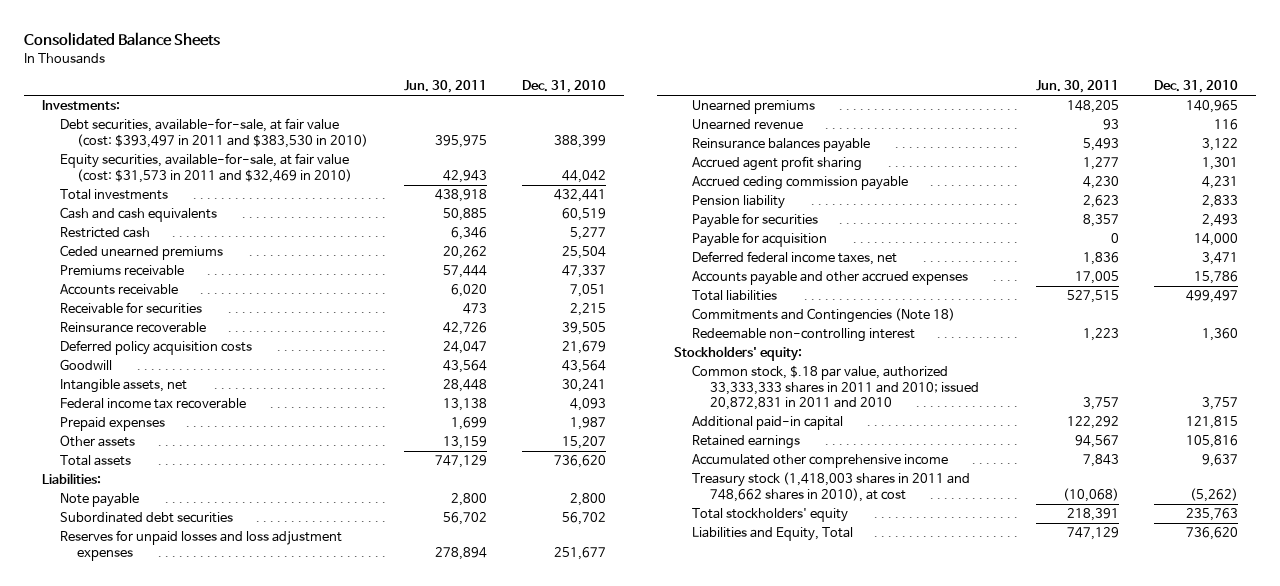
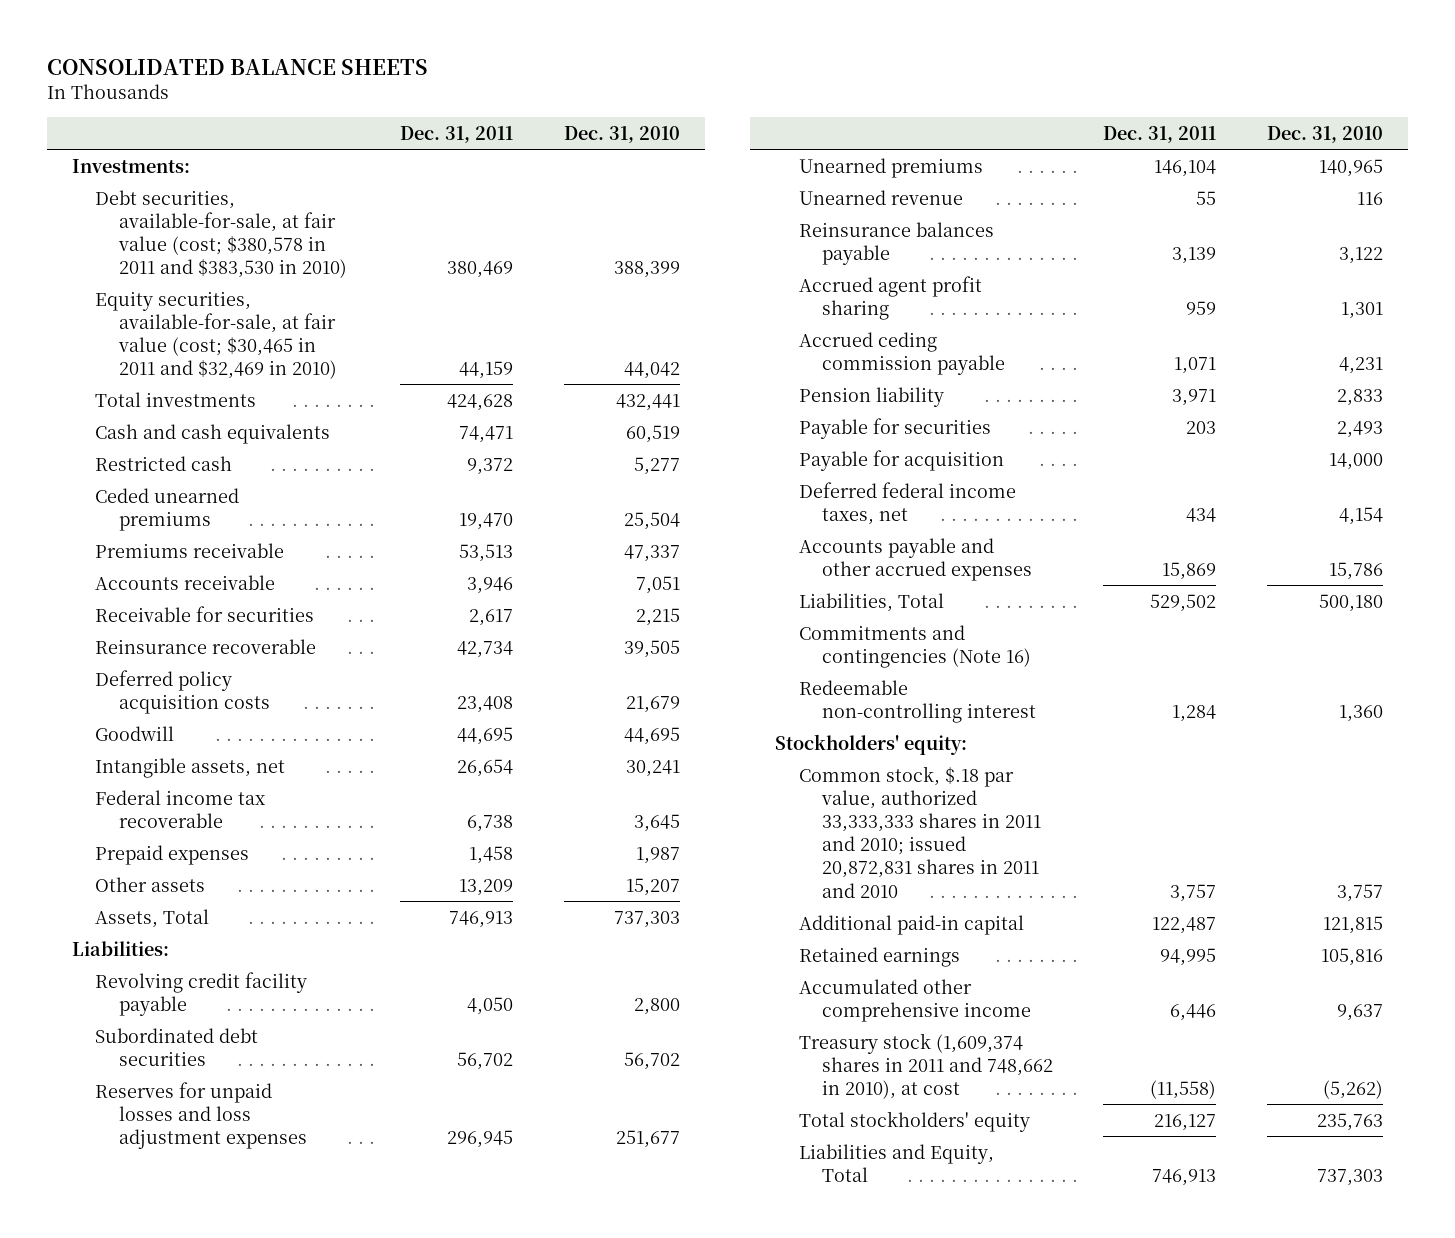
- Consolidated Balance Sheets
+ CONSOLIDATED BALANCE SHEETS
- | Jun. 30, 2011 | Dec. 31, 2010
+ | Dec. 31, 2011 | Dec. 31, 2010
- Debt securities, available-for-sale, at fair value (cost: $393,497 in 2011 and $383,530 in 2010) | 395,975 | 388,399
- Equity securities, available-for-sale, at fair value (cost: $31,573 in 2011 and $32,469 in 2010) | 42,943 | 44,042
+ Debt securities, available-for-sale, at fair value (cost; $380,578 in 2011 and $383,530 in 2010) | 380,469 | 388,399
+ Equity securities, available-for-sale, at fair value (cost; $30,465 in 2011 and $32,469 in 2010) | 44,159 | 44,042
- Goodwill | 43,564 | 43,564
+ Goodwill | 44,695 | 44,695
- Federal income tax recoverable | 13,138 | 4,093
+ Federal income tax recoverable | 6,738 | 3,645
- Total assets | 747,129 | 736,620
+ Assets, Total | 746,913 | 737,303
- Note payable | 2,800 | 2,800
+ Revolving credit facility payable | 4,050 | 2,800
- Deferred federal income taxes, net | 1,836 | 3,471
+ Deferred federal income taxes, net | 434 | 4,154
- Total liabilities | 527,515 | 499,497
- Commitments and Contingencies (Note 18)
+ Liabilities, Total | 529,502 | 500,180
+ Commitments and contingencies (Note 16)
- Common stock, $.18 par value, authorized 33,333,333 shares in 2011 and 2010; issued 20,872,831 in 2011 and 2010 | 3,757 | 3,757
+ Common stock, $.18 par value, authorized 33,333,333 shares in 2011 and 2010; issued 20,872,831 shares in 2011 and 2010 | 3,757 | 3,757
- Treasury stock (1,418,003 shares in 2011 and 748,662 shares in 2010), at cost | (10,068) | (5,262)
+ Treasury stock (1,609,374 shares in 2011 and 748,662 in 2010), at cost | (11,558) | (5,262)
- Liabilities and Equity, Total | 747,129 | 736,620
+ Liabilities and Equity, Total | 746,913 | 737,303

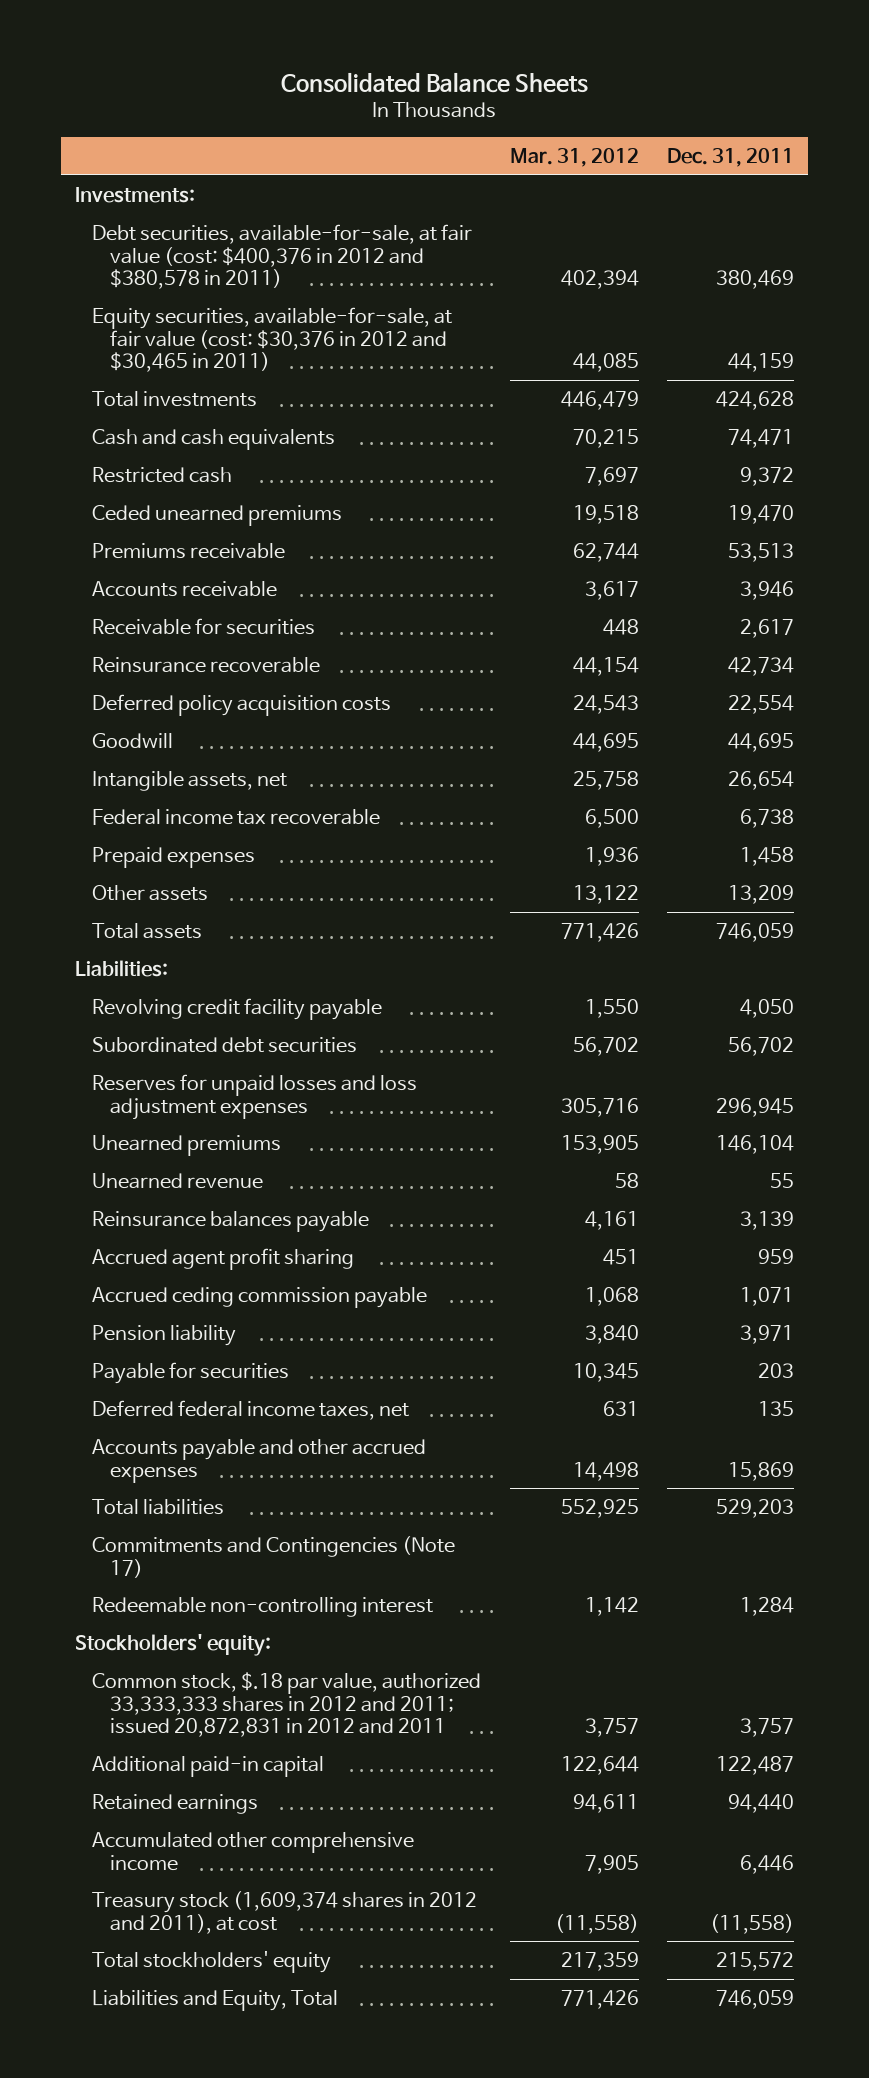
- CONSOLIDATED BALANCE SHEETS
+ Consolidated Balance Sheets
- | Dec. 31, 2011 | Dec. 31, 2010
+ | Mar. 31, 2012 | Dec. 31, 2011
- Debt securities, available-for-sale, at fair value (cost; $380,578 in 2011 and $383,530 in 2010) | 380,469 | 388,399
- Equity securities, available-for-sale, at fair value (cost; $30,465 in 2011 and $32,469 in 2010) | 44,159 | 44,042
+ Debt securities, available-for-sale, at fair value (cost: $400,376 in 2012 and $380,578 in 2011) | 402,394 | 380,469
+ Equity securities, available-for-sale, at fair value (cost: $30,376 in 2012 and $30,465 in 2011) | 44,085 | 44,159
- Deferred policy acquisition costs | 23,408 | 21,679
+ Deferred policy acquisition costs | 24,543 | 22,554
- Assets, Total | 746,913 | 737,303
+ Total assets | 771,426 | 746,059
- Payable for acquisition | | 14,000
- Deferred federal income taxes, net | 434 | 4,154
+ Deferred federal income taxes, net | 631 | 135
- Liabilities, Total | 529,502 | 500,180
- Commitments and contingencies (Note 16)
+ Total liabilities | 552,925 | 529,203
+ Commitments and Contingencies (Note 17)
- Common stock, $.18 par value, authorized 33,333,333 shares in 2011 and 2010; issued 20,872,831 shares in 2011 and 2010 | 3,757 | 3,757
+ Common stock, $.18 par value, authorized 33,333,333 shares in 2012 and 2011; issued 20,872,831 in 2012 and 2011 | 3,757 | 3,757
- Retained earnings | 94,995 | 105,816
+ Retained earnings | 94,611 | 94,440
- Treasury stock (1,609,374 shares in 2011 and 748,662 in 2010), at cost | (11,558) | (5,262)
- Total stockholders' equity | 216,127 | 235,763
- Liabilities and Equity, Total | 746,913 | 737,303
+ Treasury stock (1,609,374 shares in 2012 and 2011), at cost | (11,558) | (11,558)
+ Total stockholders' equity | 217,359 | 215,572
+ Liabilities and Equity, Total | 771,426 | 746,059

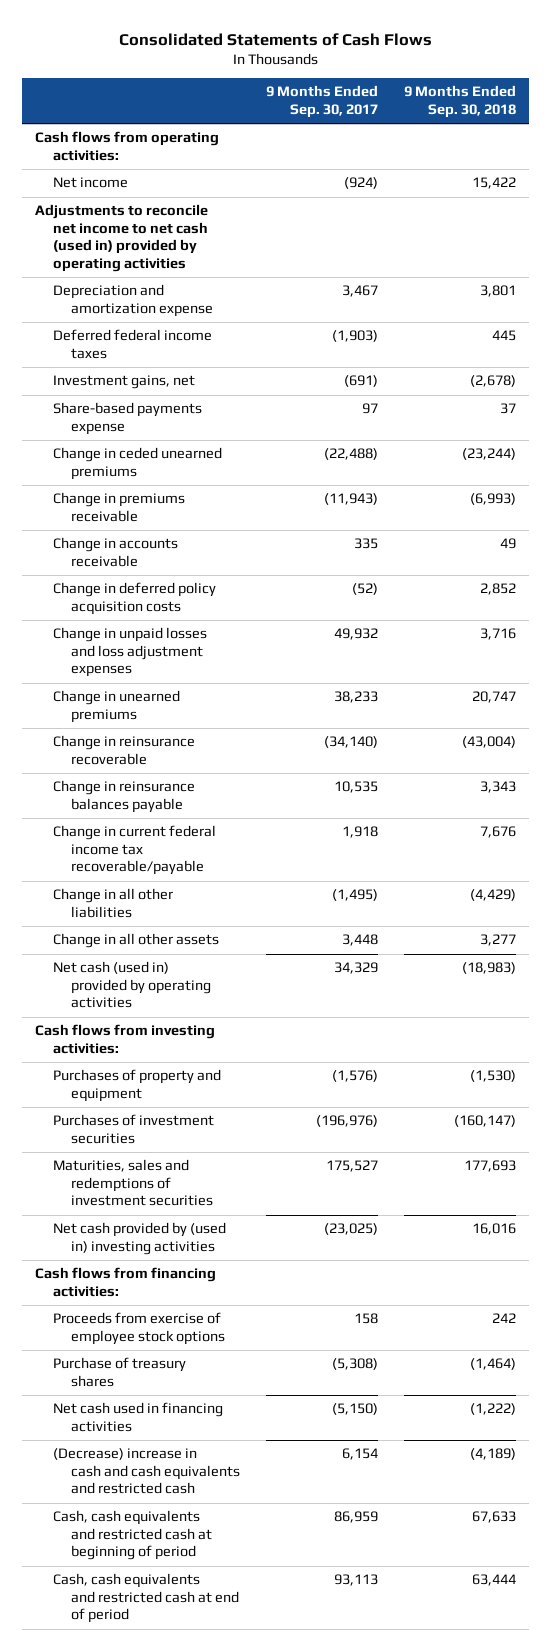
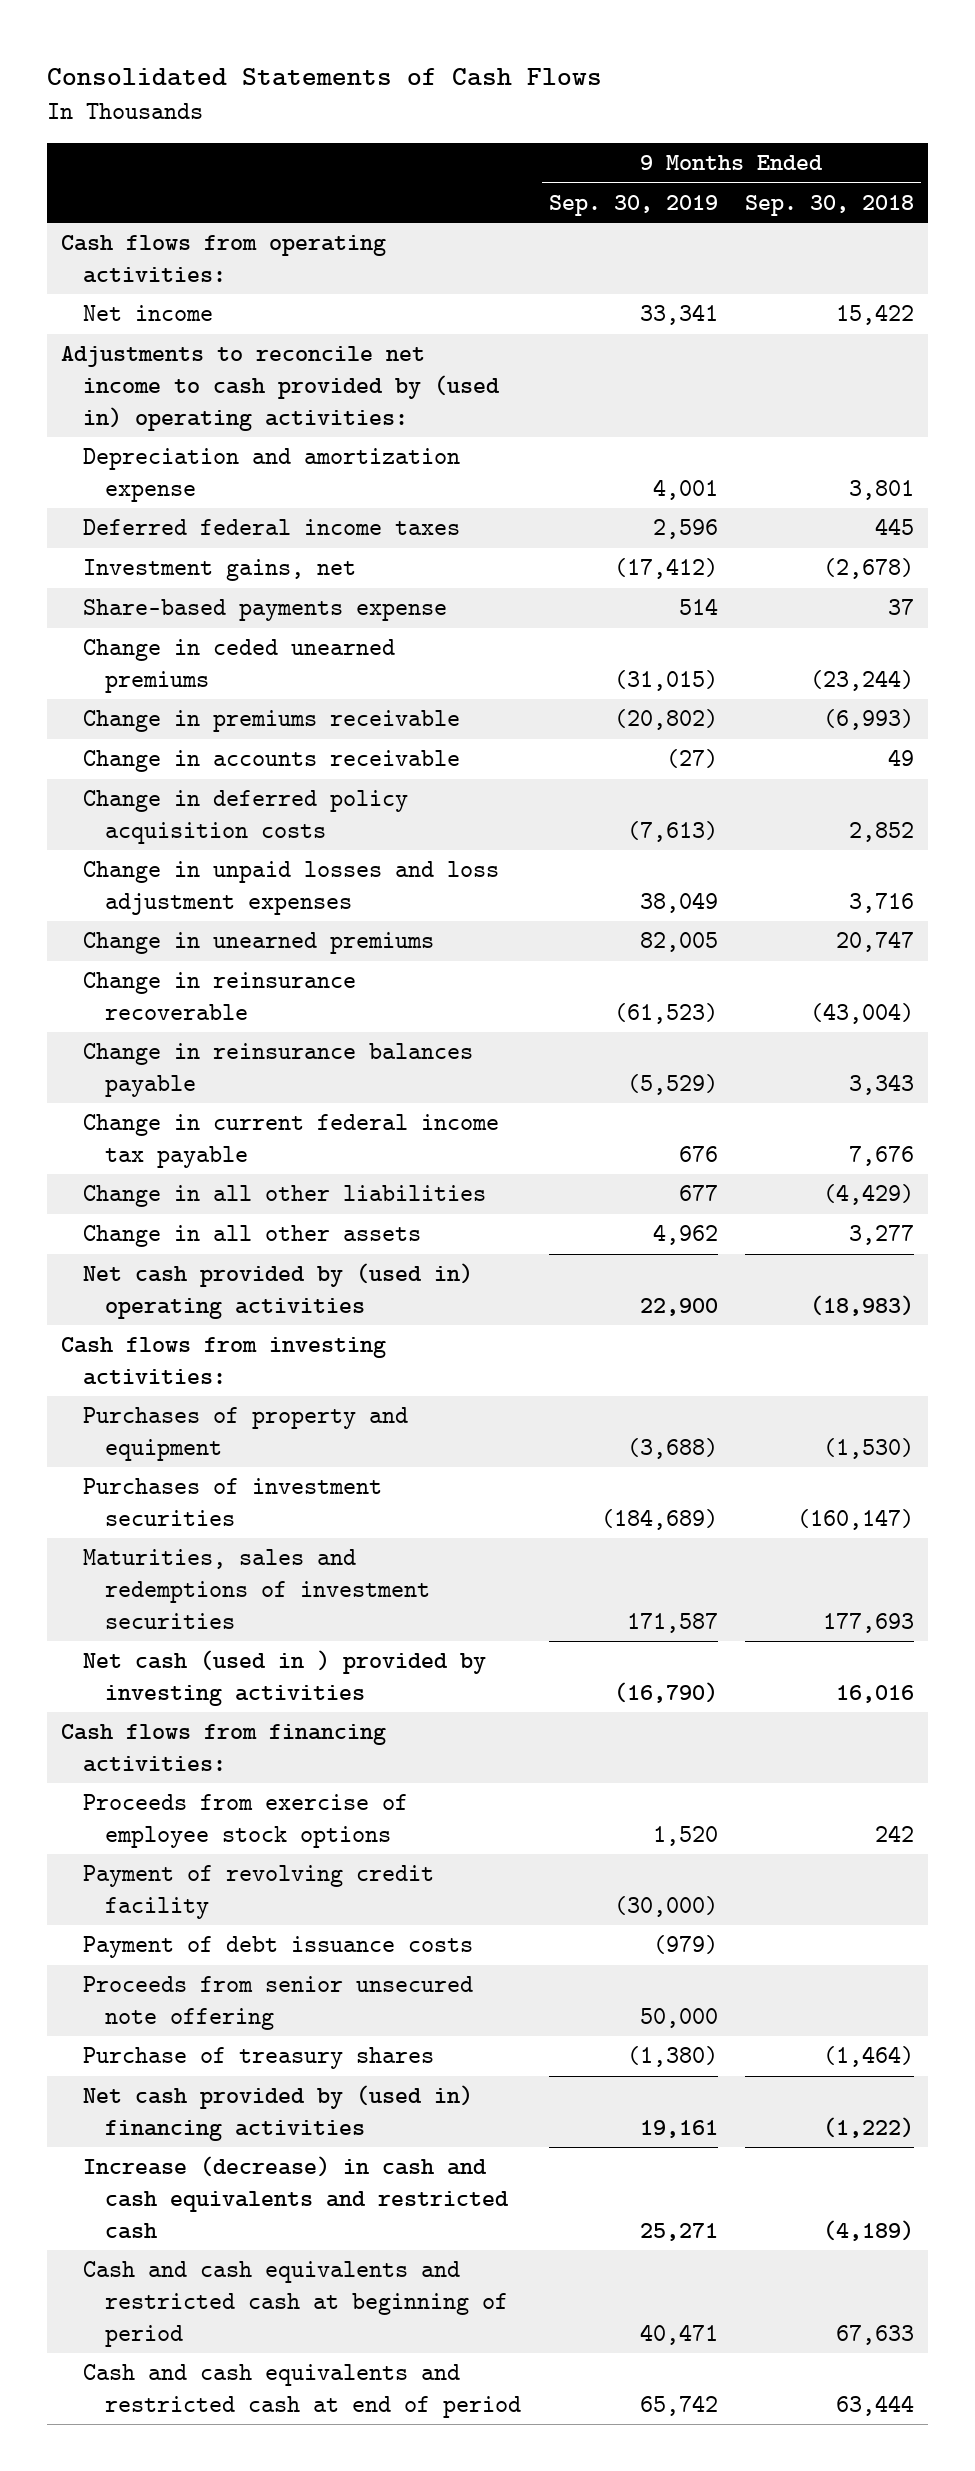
- | 9 Months Ended Sep. 30, 2017 | 9 Months Ended Sep. 30, 2018
+ | 9 Months Ended Sep. 30, 2019 | 9 Months Ended Sep. 30, 2018
- Adjustments to reconcile net income to net cash (used in) provided by operating activities
+ Adjustments to reconcile net income to cash provided by (used in) operating activities:
- Change in current federal income tax recoverable/payable | 1,918 | 7,676
+ Change in current federal income tax payable | 676 | 7,676
- Net cash (used in) provided by operating activities | 34,329 | (18,983)
+ Net cash provided by (used in) operating activities | 22,900 | (18,983)
- Net cash provided by (used in) investing activities | (23,025) | 16,016
+ Net cash (used in ) provided by investing activities | (16,790) | 16,016
+ Payment of revolving credit facility | (30,000) |
+ Payment of debt issuance costs | (979) |
+ Proceeds from senior unsecured note offering | 50,000 |
- Net cash used in financing activities | (5,150) | (1,222)
- (Decrease) increase in cash and cash equivalents and restricted cash | 6,154 | (4,189)
- Cash, cash equivalents and restricted cash at beginning of period | 86,959 | 67,633
- Cash, cash equivalents and restricted cash at end of period | 93,113 | 63,444
+ Net cash provided by (used in) financing activities | 19,161 | (1,222)
+ Increase (decrease) in cash and cash equivalents and restricted cash | 25,271 | (4,189)
+ Cash and cash equivalents and restricted cash at beginning of period | 40,471 | 67,633
+ Cash and cash equivalents and restricted cash at end of period | 65,742 | 63,444

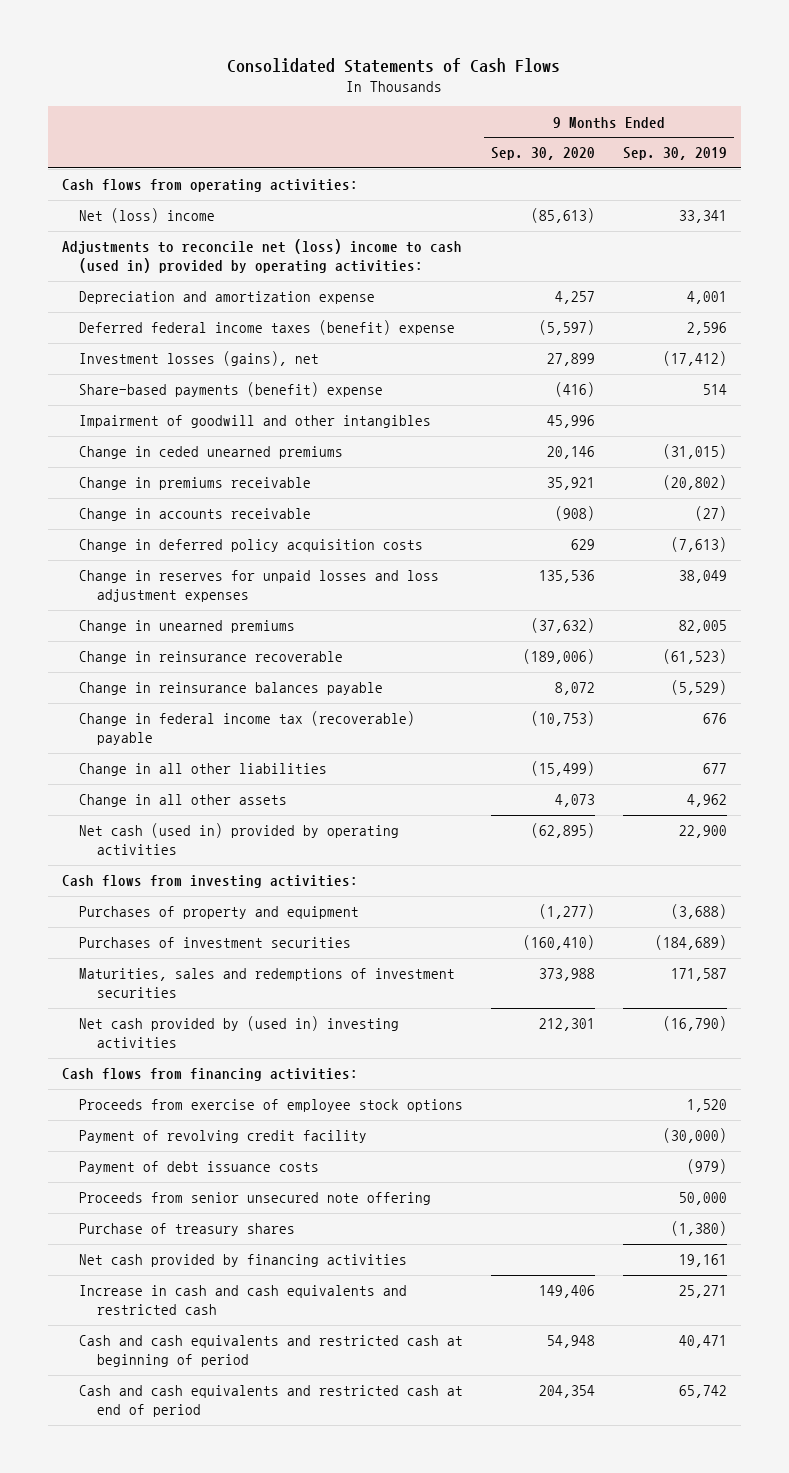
- | 9 Months Ended Sep. 30, 2019 | 9 Months Ended Sep. 30, 2018
+ | 9 Months Ended Sep. 30, 2020 | 9 Months Ended Sep. 30, 2019
- Net income | 33,341 | 15,422
- Adjustments to reconcile net income to cash provided by (used in) operating activities:
+ Net (loss) income | (85,613) | 33,341
+ Adjustments to reconcile net (loss) income to cash (used in) provided by operating activities:
- Deferred federal income taxes | 2,596 | 445
- Investment gains, net | (17,412) | (2,678)
- Share-based payments expense | 514 | 37
+ Deferred federal income taxes (benefit) expense | (5,597) | 2,596
+ Investment losses (gains), net | 27,899 | (17,412)
+ Share-based payments (benefit) expense | (416) | 514
+ Impairment of goodwill and other intangibles | 45,996 |
- Change in unpaid losses and loss adjustment expenses | 38,049 | 3,716
+ Change in reserves for unpaid losses and loss adjustment expenses | 135,536 | 38,049
- Change in current federal income tax payable | 676 | 7,676
+ Change in federal income tax (recoverable) payable | (10,753) | 676
- Net cash provided by (used in) operating activities | 22,900 | (18,983)
+ Net cash (used in) provided by operating activities | (62,895) | 22,900
- Net cash (used in ) provided by investing activities | (16,790) | 16,016
+ Net cash provided by (used in) investing activities | 212,301 | (16,790)
- Net cash provided by (used in) financing activities | 19,161 | (1,222)
- Increase (decrease) in cash and cash equivalents and restricted cash | 25,271 | (4,189)
+ Net cash provided by financing activities | | 19,161
+ Increase in cash and cash equivalents and restricted cash | 149,406 | 25,271

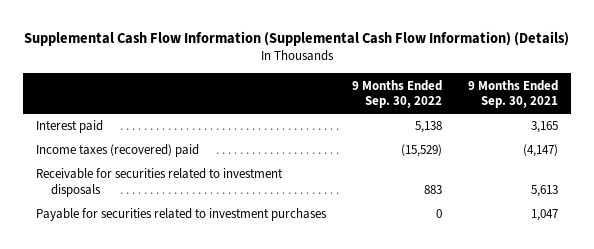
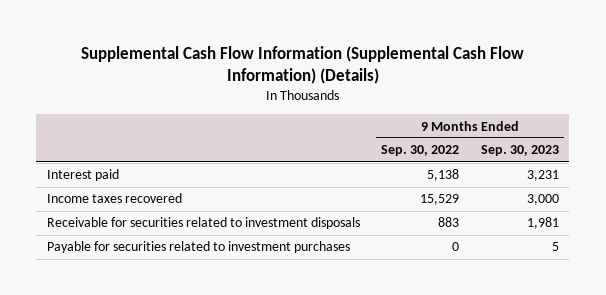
- | 9 Months Ended Sep. 30, 2022 | 9 Months Ended Sep. 30, 2021
+ | 9 Months Ended Sep. 30, 2022 | 9 Months Ended Sep. 30, 2023
- Income taxes (recovered) paid | (15,529) | (4,147)
+ Income taxes recovered | 15,529 | 3,000

